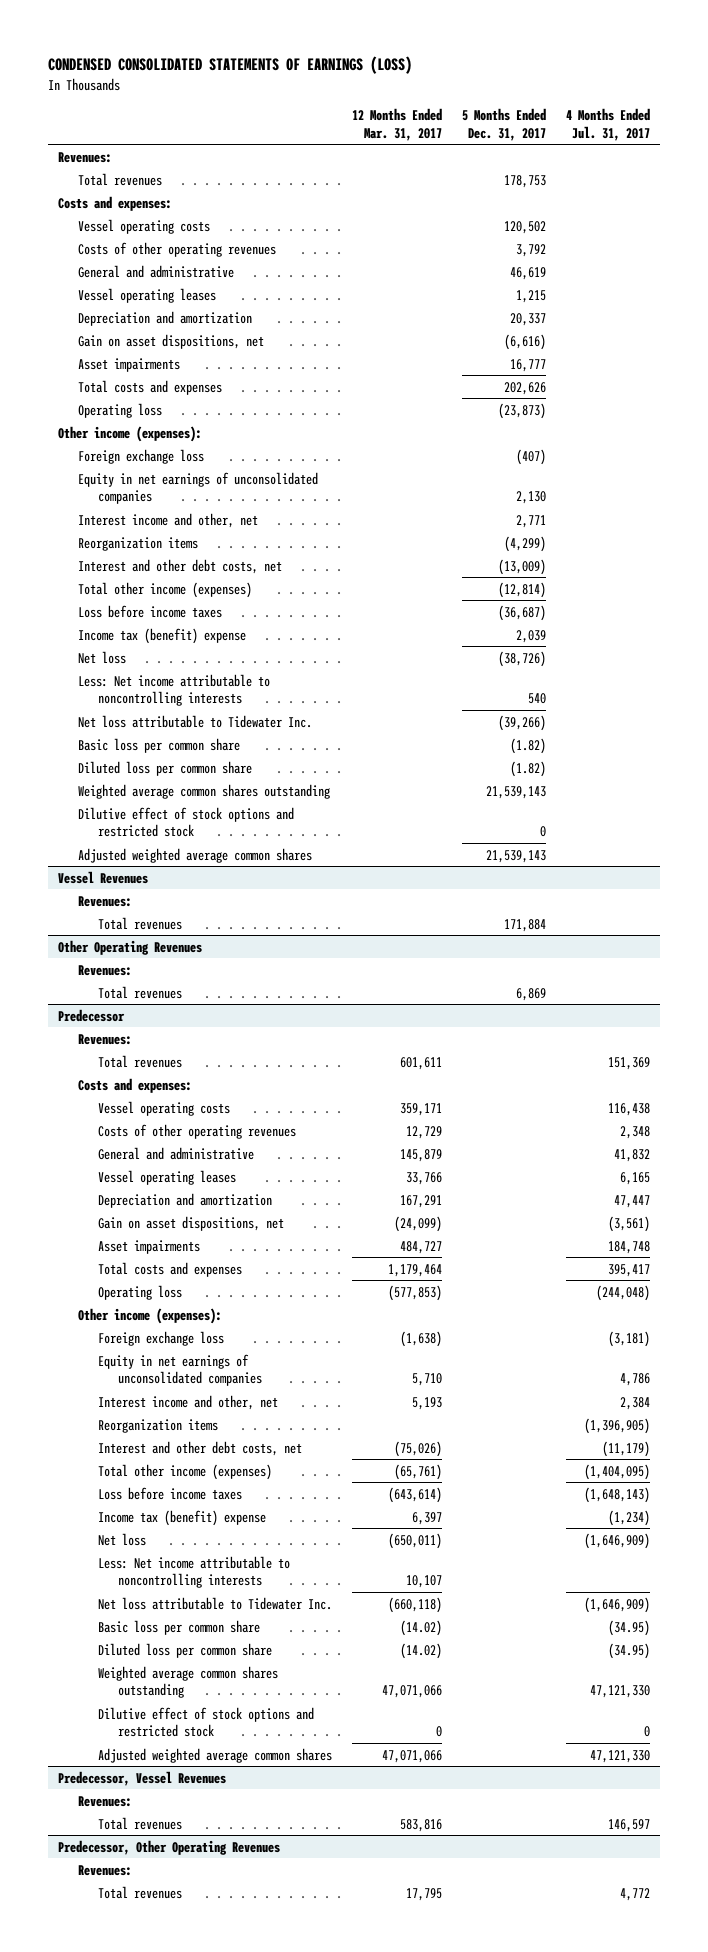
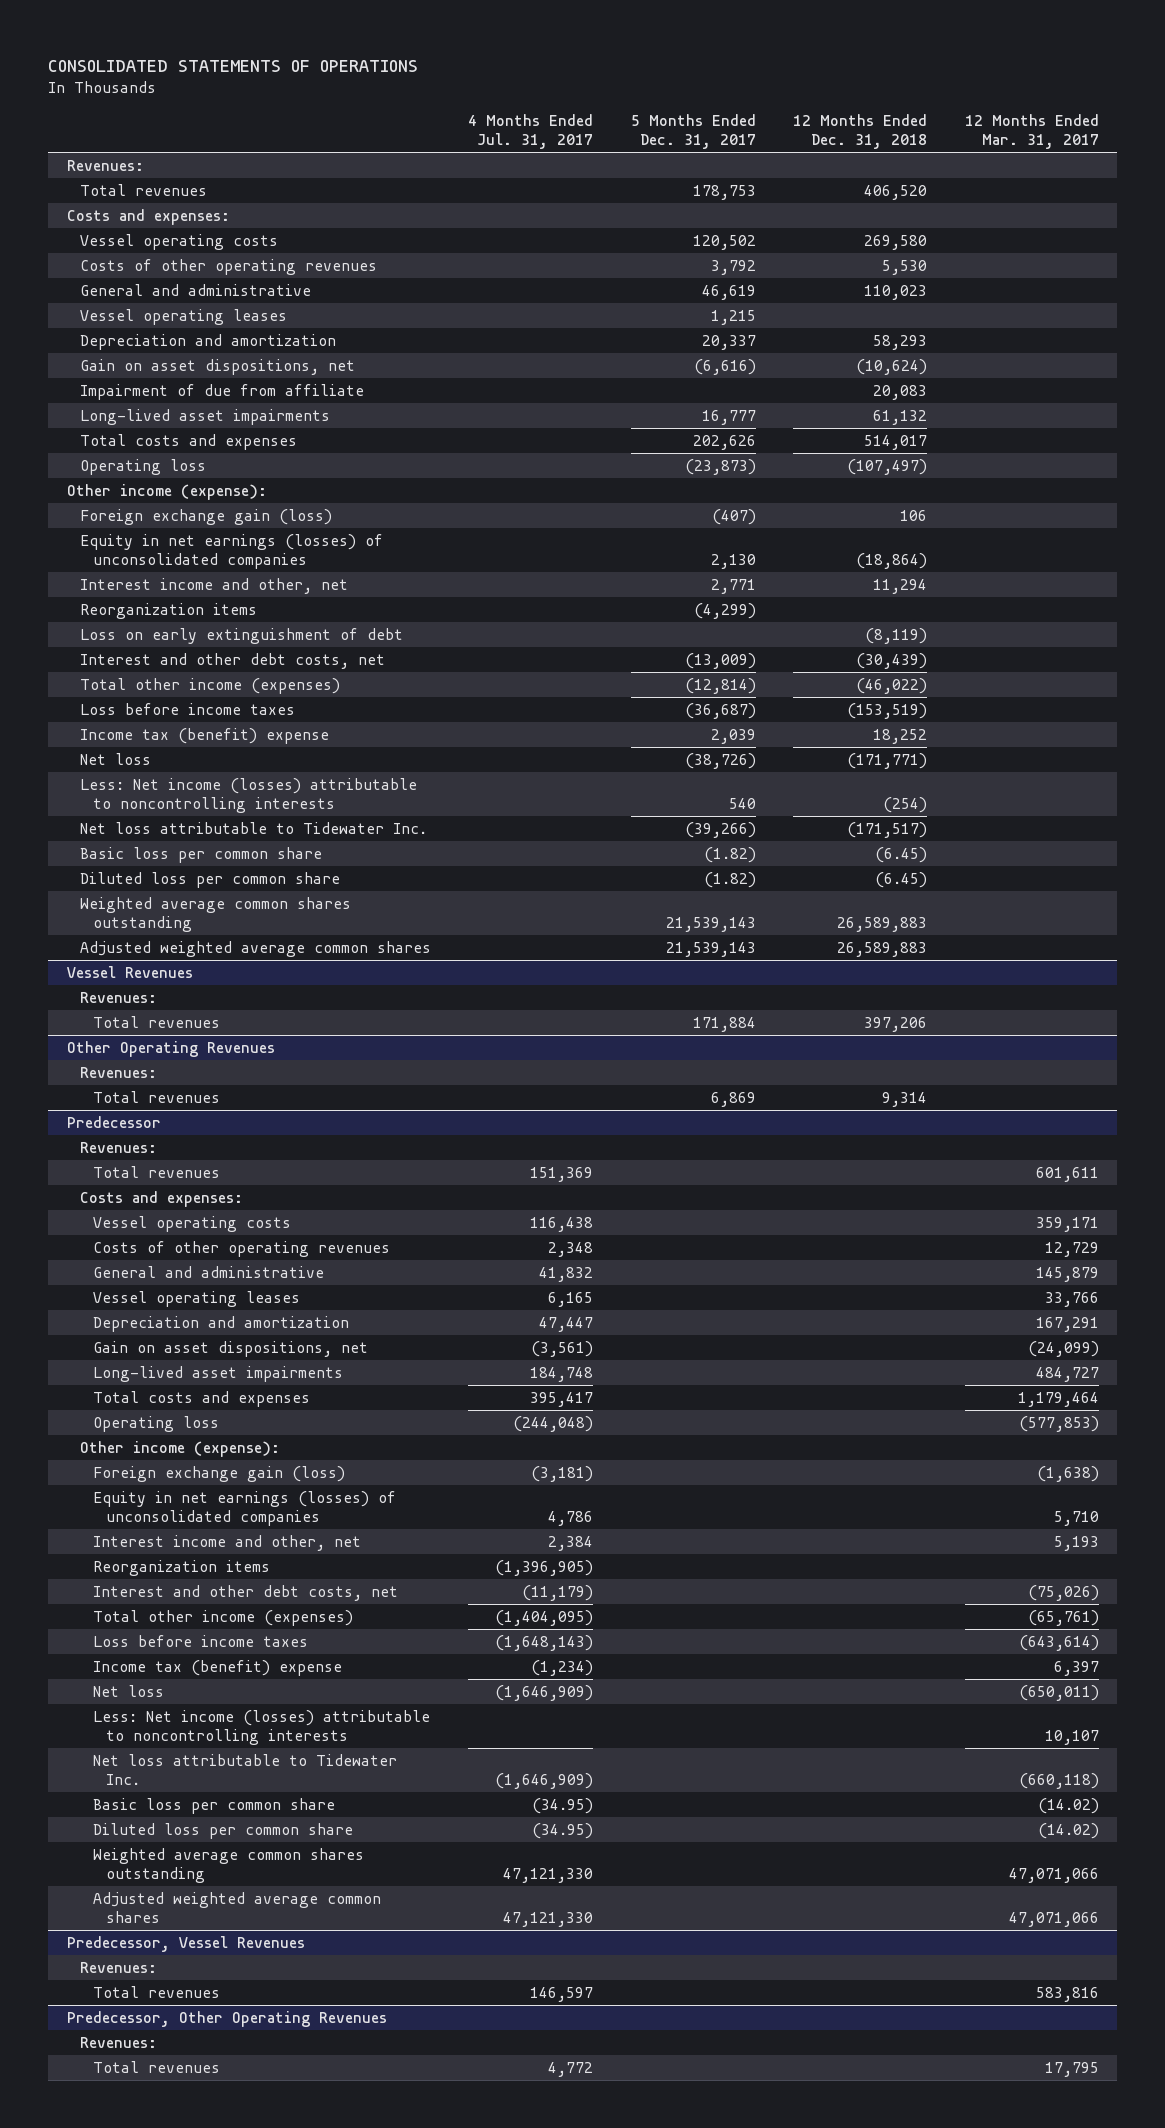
- CONDENSED CONSOLIDATED STATEMENTS OF EARNINGS (LOSS)
+ CONSOLIDATED STATEMENTS OF OPERATIONS
- | 12 Months Ended Mar. 31, 2017 | 5 Months Ended Dec. 31, 2017 | 4 Months Ended Jul. 31, 2017
+ | 4 Months Ended Jul. 31, 2017 | 5 Months Ended Dec. 31, 2017 | 12 Months Ended Dec. 31, 2018 | 12 Months Ended Mar. 31, 2017
- Asset impairments | | 16,777 |
+ Impairment of due from affiliate | | | 20,083 |
+ Long-lived asset impairments | | 16,777 | 61,132 |
- Other income (expenses):
- Foreign exchange loss | | (407) |
- Equity in net earnings of unconsolidated companies | | 2,130 |
+ Other income (expense):
+ Foreign exchange gain (loss) | | (407) | 106 |
+ Equity in net earnings (losses) of unconsolidated companies | | 2,130 | (18,864) |
+ Loss on early extinguishment of debt | | | (8,119) |
- Less: Net income attributable to noncontrolling interests | | 540 |
+ Less: Net income (losses) attributable to noncontrolling interests | | 540 | (254) |
- Dilutive effect of stock options and restricted stock | | 0 |
@ Predecessor
- Asset impairments | 484,727 | | 184,748
+ Long-lived asset impairments | 184,748 | | | 484,727
- Other income (expenses):
- Foreign exchange loss | (1,638) | | (3,181)
- Equity in net earnings of unconsolidated companies | 5,710 | | 4,786
+ Other income (expense):
+ Foreign exchange gain (loss) | (3,181) | | | (1,638)
+ Equity in net earnings (losses) of unconsolidated companies | 4,786 | | | 5,710
- Less: Net income attributable to noncontrolling interests | 10,107 | |
+ Less: Net income (losses) attributable to noncontrolling interests | | | | 10,107
- Dilutive effect of stock options and restricted stock | 0 | | 0

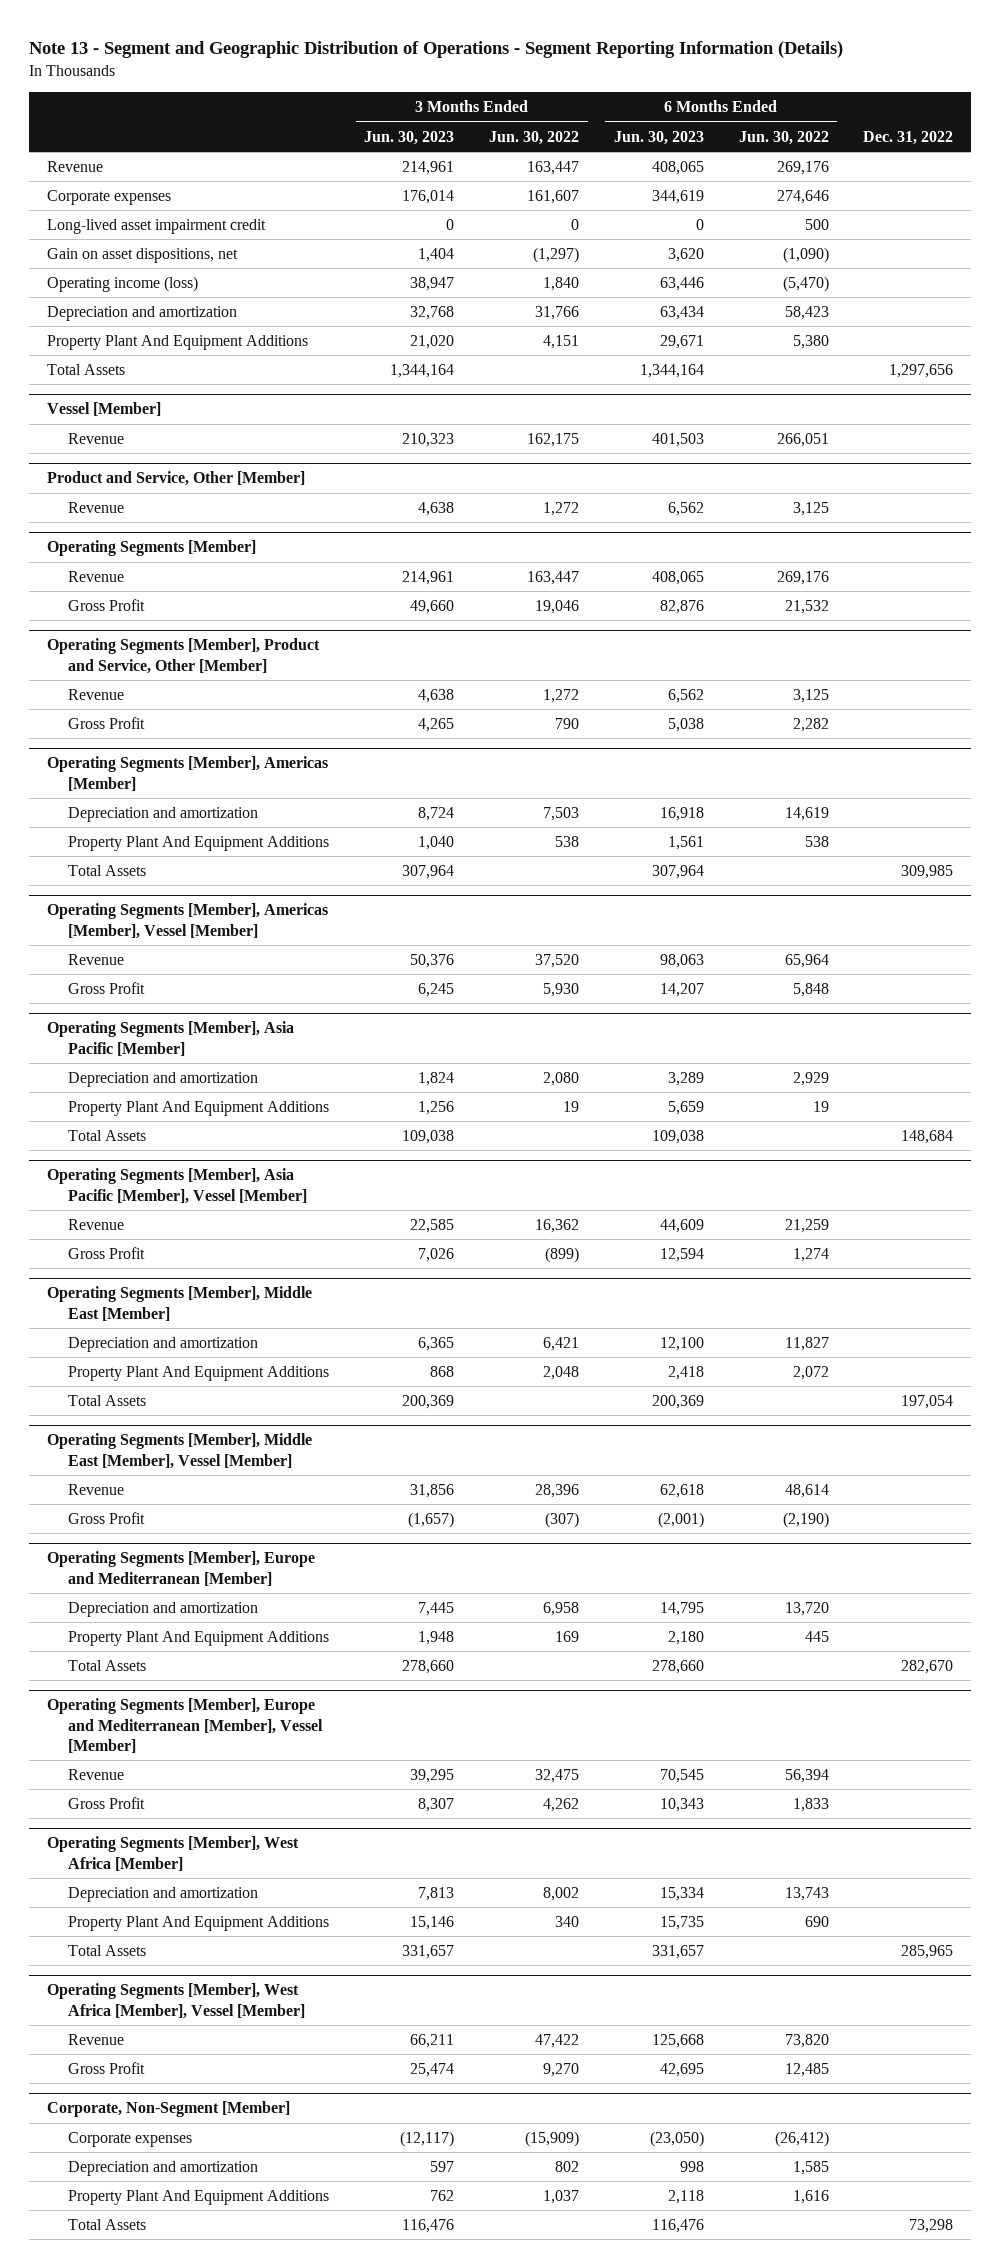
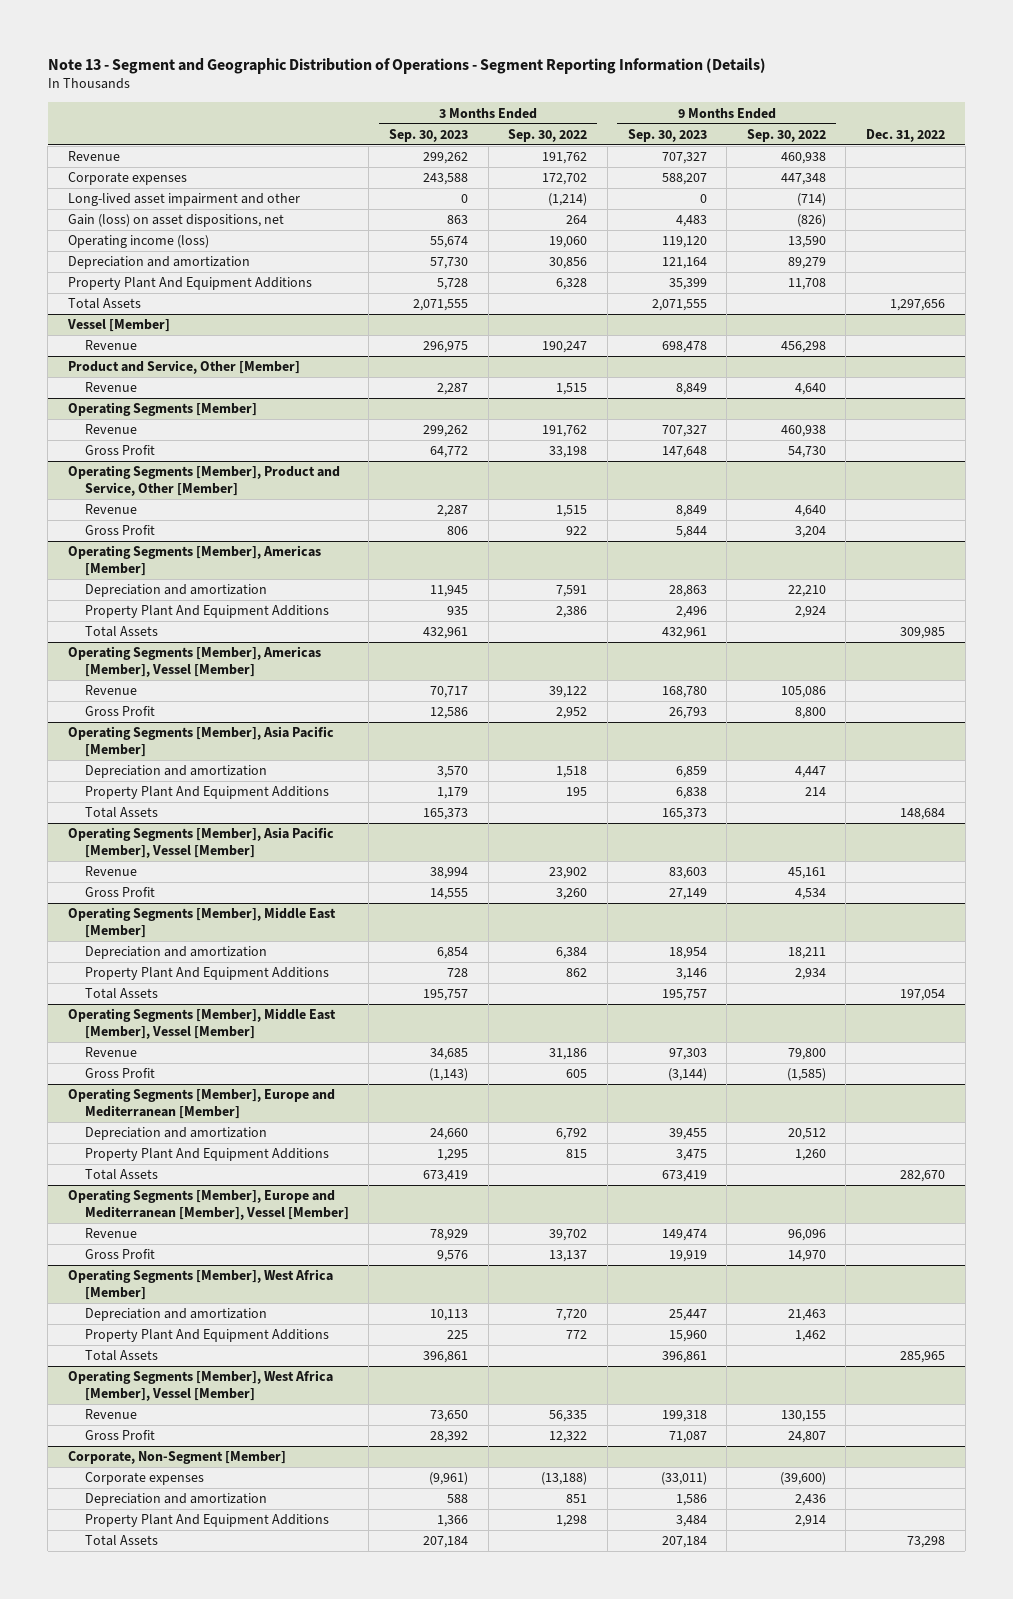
- | 3 Months Ended Jun. 30, 2023 | 3 Months Ended Jun. 30, 2022 | 6 Months Ended Jun. 30, 2023 | 6 Months Ended Jun. 30, 2022 | Dec. 31, 2022
+ | 3 Months Ended Sep. 30, 2023 | 3 Months Ended Sep. 30, 2022 | 9 Months Ended Sep. 30, 2023 | 9 Months Ended Sep. 30, 2022 | Dec. 31, 2022
- Long-lived asset impairment credit | 0 | 0 | 0 | 500 |
- Gain on asset dispositions, net | 1,404 | (1,297) | 3,620 | (1,090) |
+ Long-lived asset impairment and other | 0 | (1,214) | 0 | (714) |
+ Gain (loss) on asset dispositions, net | 863 | 264 | 4,483 | (826) |

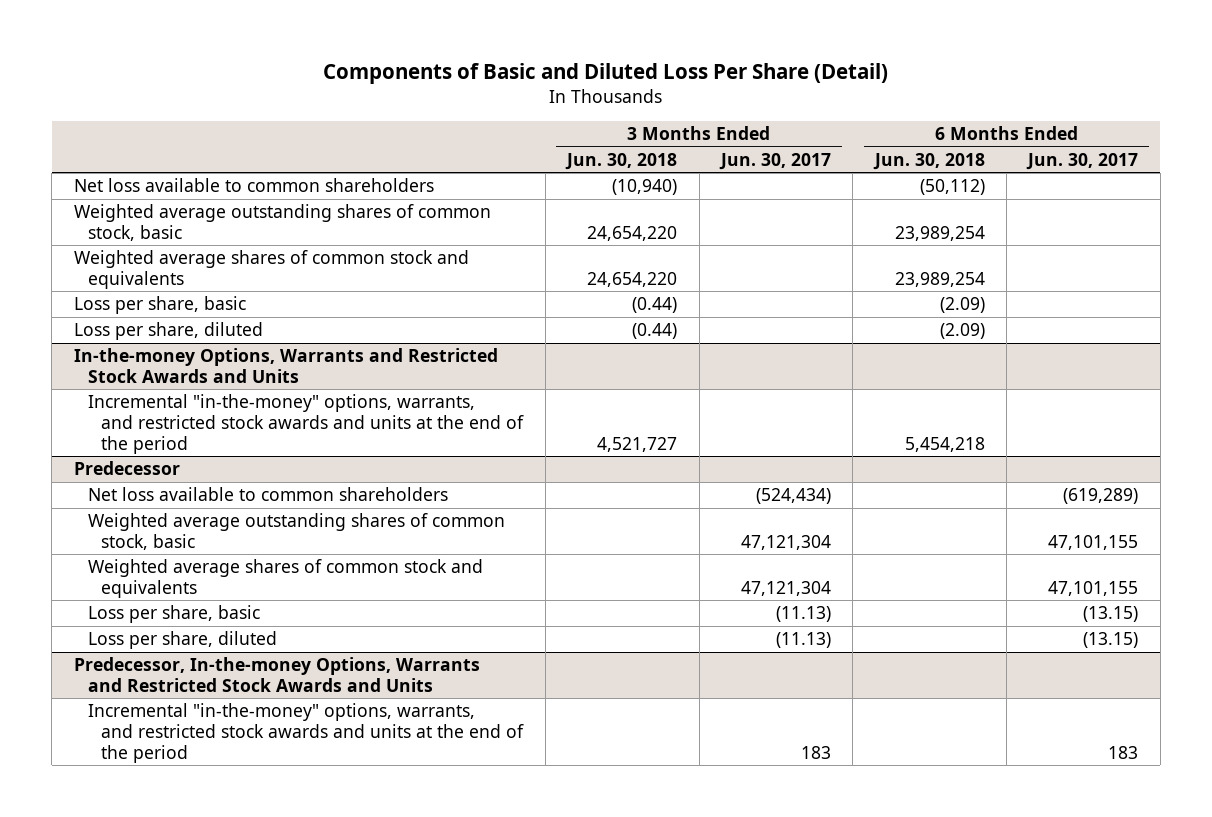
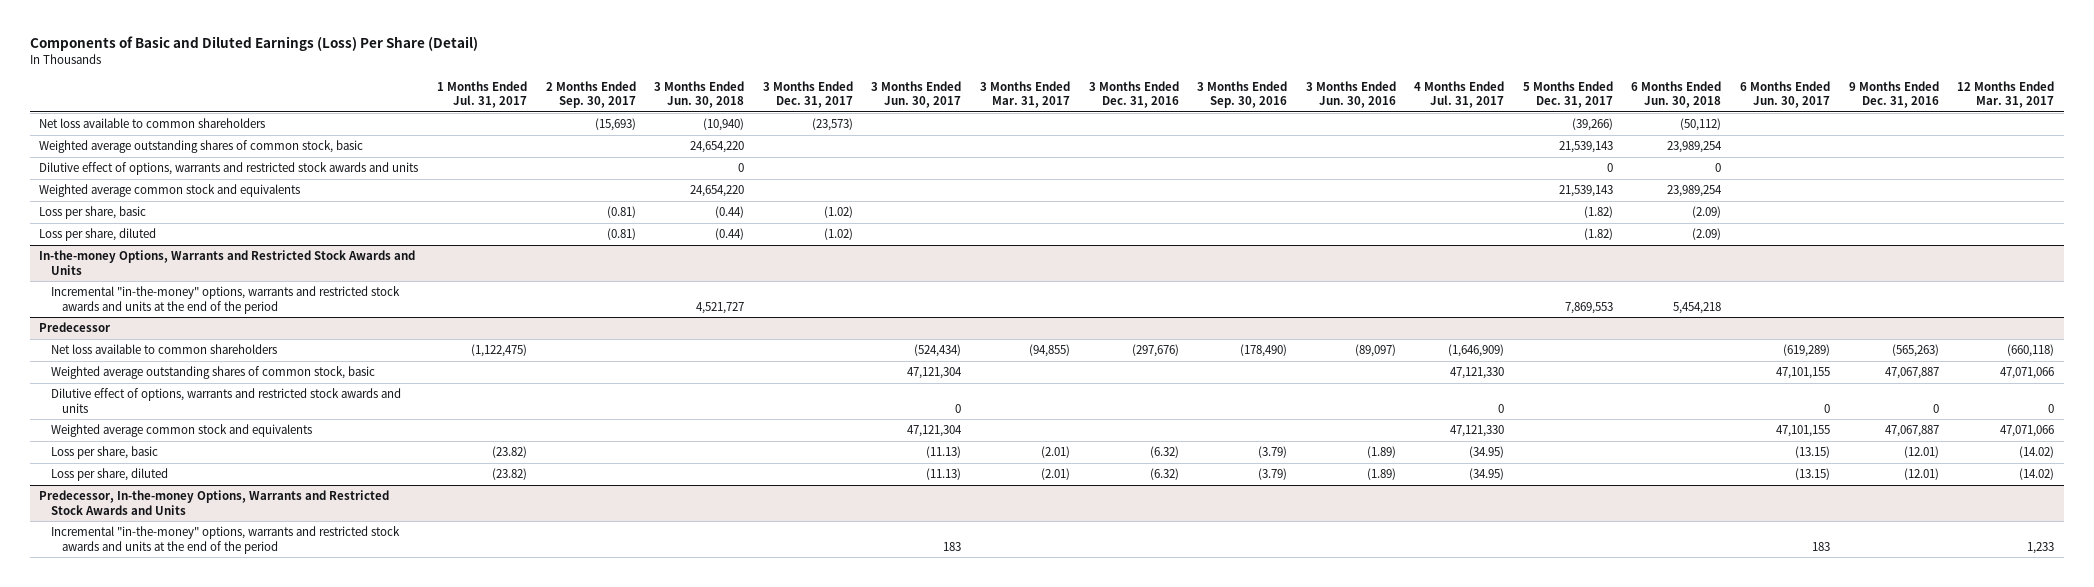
- Components of Basic and Diluted Loss Per Share (Detail)
+ Components of Basic and Diluted Earnings (Loss) Per Share (Detail)
- | 3 Months Ended Jun. 30, 2018 | 3 Months Ended Jun. 30, 2017 | 6 Months Ended Jun. 30, 2018 | 6 Months Ended Jun. 30, 2017
+ | 1 Months Ended Jul. 31, 2017 | 2 Months Ended Sep. 30, 2017 | 3 Months Ended Jun. 30, 2018 | 3 Months Ended Dec. 31, 2017 | 3 Months Ended Jun. 30, 2017 | 3 Months Ended Mar. 31, 2017 | 3 Months Ended Dec. 31, 2016 | 3 Months Ended Sep. 30, 2016 | 3 Months Ended Jun. 30, 2016 | 4 Months Ended Jul. 31, 2017 | 5 Months Ended Dec. 31, 2017 | 6 Months Ended Jun. 30, 2018 | 6 Months Ended Jun. 30, 2017 | 9 Months Ended Dec. 31, 2016 | 12 Months Ended Mar. 31, 2017
- Weighted average shares of common stock and equivalents | 24,654,220 | | 23,989,254 |
+ Dilutive effect of options, warrants and restricted stock awards and units | | | 0 | | | | | | | | 0 | 0 | | |
+ Weighted average common stock and equivalents | | | 24,654,220 | | | | | | | | 21,539,143 | 23,989,254 | | |
@ In-the-money Options, Warrants and Restricted Stock Awards and Units
- Incremental "in-the-money" options, warrants, and restricted stock awards and units at the end of the period | 4,521,727 | | 5,454,218 |
+ Incremental "in-the-money" options, warrants and restricted stock awards and units at the end of the period | | | 4,521,727 | | | | | | | | 7,869,553 | 5,454,218 | | |
@ Predecessor
- Weighted average shares of common stock and equivalents | | 47,121,304 | | 47,101,155
+ Dilutive effect of options, warrants and restricted stock awards and units | | | | | 0 | | | | | 0 | | | 0 | 0 | 0
+ Weighted average common stock and equivalents | | | | | 47,121,304 | | | | | 47,121,330 | | | 47,101,155 | 47,067,887 | 47,071,066
@ Predecessor, In-the-money Options, Warrants and Restricted Stock Awards and Units
- Incremental "in-the-money" options, warrants, and restricted stock awards and units at the end of the period | | 183 | | 183
+ Incremental "in-the-money" options, warrants and restricted stock awards and units at the end of the period | | | | | 183 | | | | | | | | 183 | | 1,233

